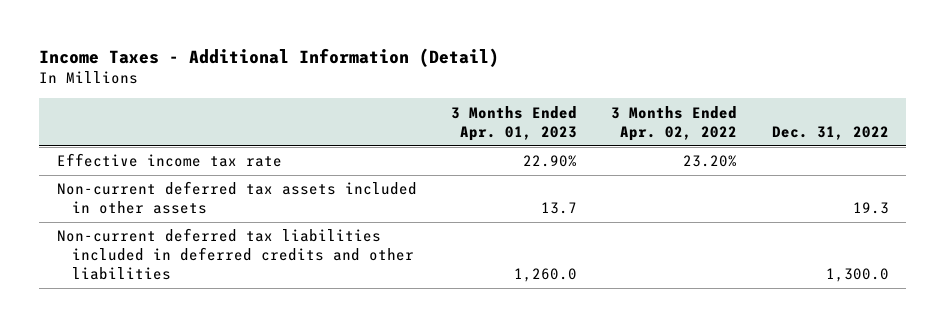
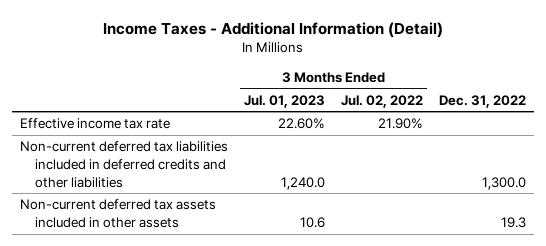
- | 3 Months Ended Apr. 01, 2023 | 3 Months Ended Apr. 02, 2022 | Dec. 31, 2022
+ | 3 Months Ended Jul. 01, 2023 | 3 Months Ended Jul. 02, 2022 | Dec. 31, 2022
moved down: Non-current deferred tax assets included in other assets | 10.6 | | 19.3

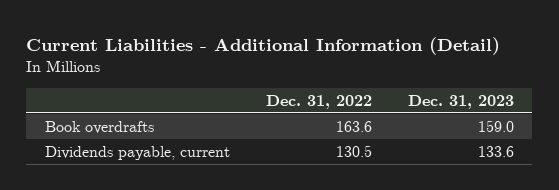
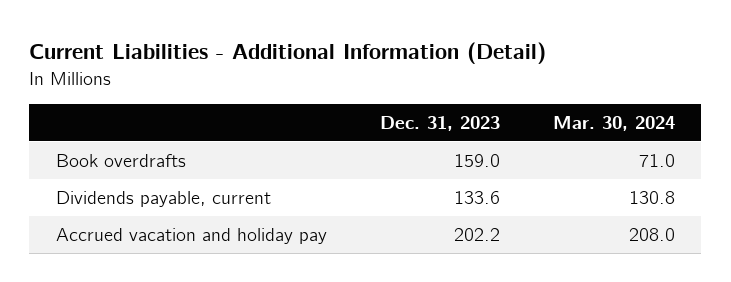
- | Dec. 31, 2022 | Dec. 31, 2023
+ | Dec. 31, 2023 | Mar. 30, 2024
+ Accrued vacation and holiday pay | 202.2 | 208.0

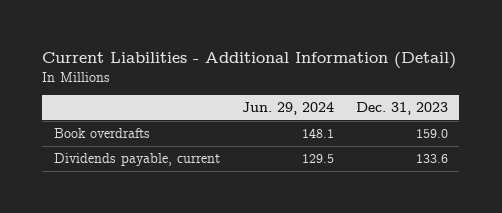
- | Dec. 31, 2023 | Mar. 30, 2024
+ | Jun. 29, 2024 | Dec. 31, 2023
- Accrued vacation and holiday pay | 202.2 | 208.0

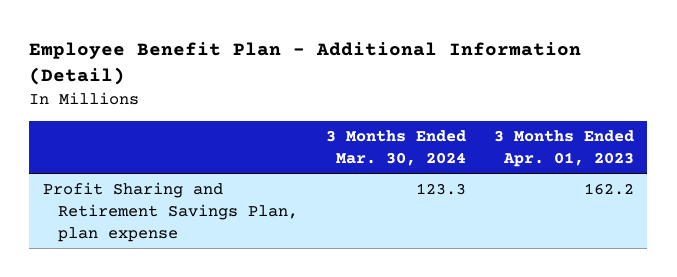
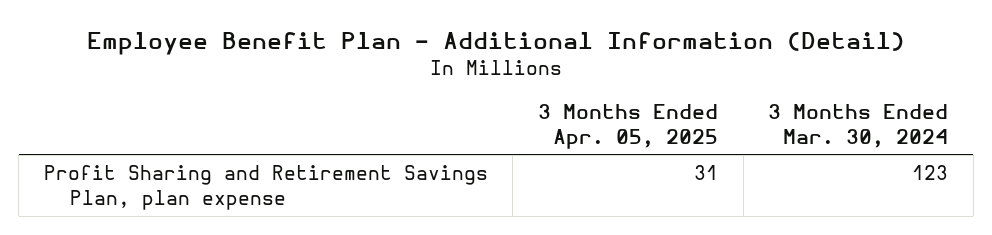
- | 3 Months Ended Mar. 30, 2024 | 3 Months Ended Apr. 01, 2023
+ | 3 Months Ended Apr. 05, 2025 | 3 Months Ended Mar. 30, 2024
- Profit Sharing and Retirement Savings Plan, plan expense | 123.3 | 162.2
+ Profit Sharing and Retirement Savings Plan, plan expense | 31 | 123

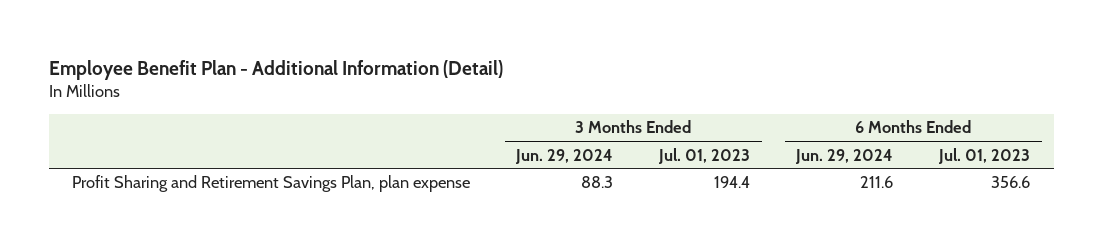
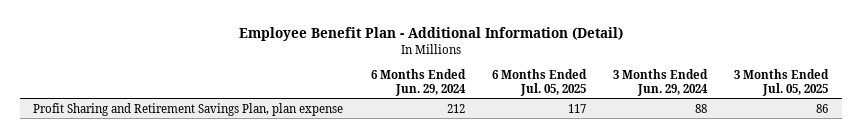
- | 3 Months Ended Jun. 29, 2024 | 3 Months Ended Jul. 01, 2023 | 6 Months Ended Jun. 29, 2024 | 6 Months Ended Jul. 01, 2023
+ | 6 Months Ended Jun. 29, 2024 | 6 Months Ended Jul. 05, 2025 | 3 Months Ended Jun. 29, 2024 | 3 Months Ended Jul. 05, 2025
- Profit Sharing and Retirement Savings Plan, plan expense | 88.3 | 194.4 | 211.6 | 356.6
+ Profit Sharing and Retirement Savings Plan, plan expense | 212 | 117 | 88 | 86

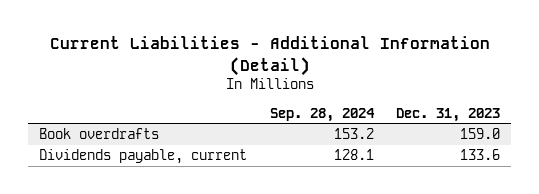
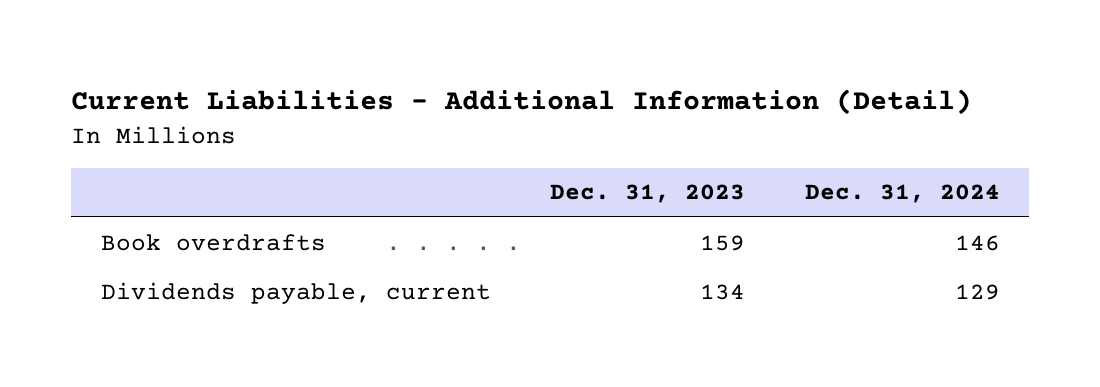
- | Sep. 28, 2024 | Dec. 31, 2023
+ | Dec. 31, 2023 | Dec. 31, 2024
- Book overdrafts | 153.2 | 159.0
- Dividends payable, current | 128.1 | 133.6
+ Book overdrafts | 159 | 146
+ Dividends payable, current | 134 | 129

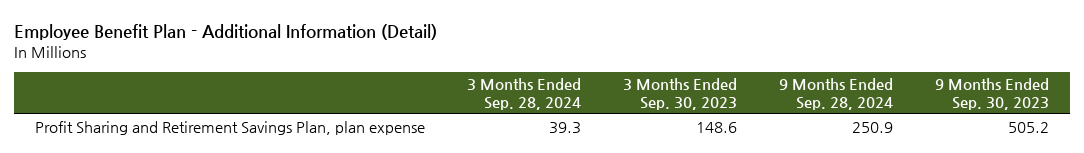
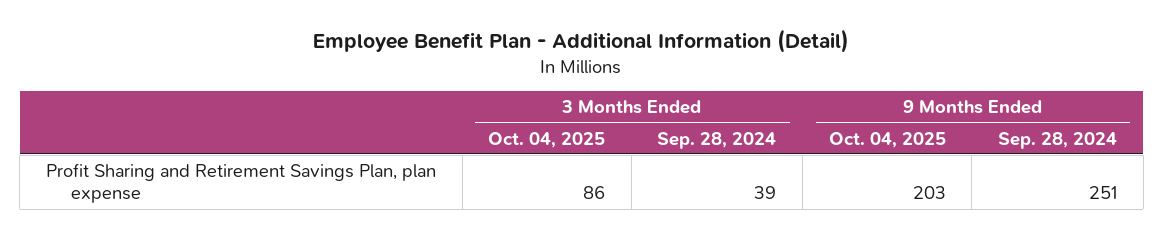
- | 3 Months Ended Sep. 28, 2024 | 3 Months Ended Sep. 30, 2023 | 9 Months Ended Sep. 28, 2024 | 9 Months Ended Sep. 30, 2023
+ | 3 Months Ended Oct. 04, 2025 | 3 Months Ended Sep. 28, 2024 | 9 Months Ended Oct. 04, 2025 | 9 Months Ended Sep. 28, 2024
- Profit Sharing and Retirement Savings Plan, plan expense | 39.3 | 148.6 | 250.9 | 505.2
+ Profit Sharing and Retirement Savings Plan, plan expense | 86 | 39 | 203 | 251

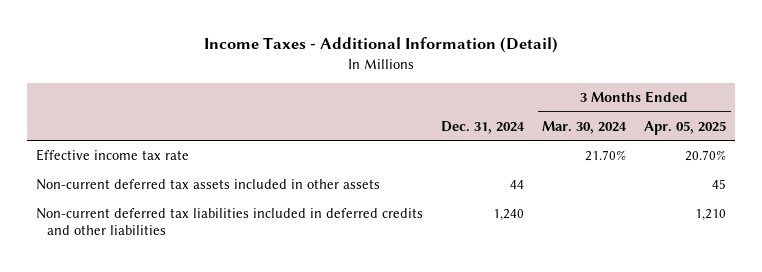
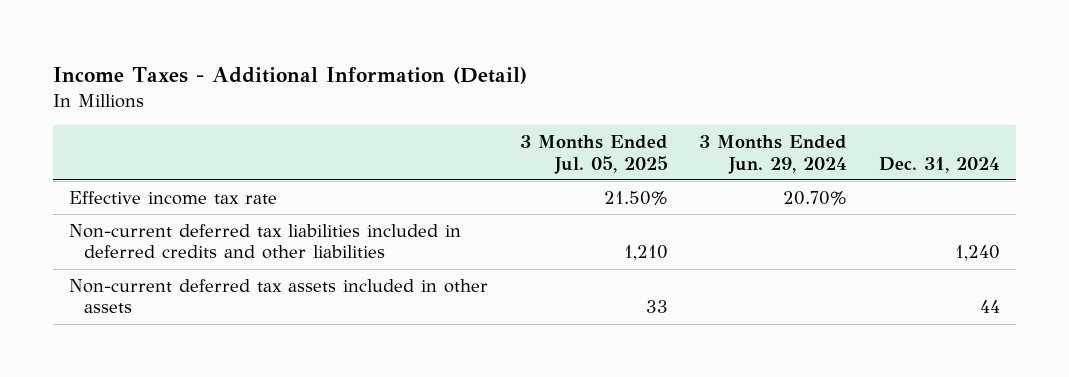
- | Dec. 31, 2024 | 3 Months Ended Mar. 30, 2024 | 3 Months Ended Apr. 05, 2025
+ | 3 Months Ended Jul. 05, 2025 | 3 Months Ended Jun. 29, 2024 | Dec. 31, 2024
moved down: Non-current deferred tax assets included in other assets | 33 | | 44

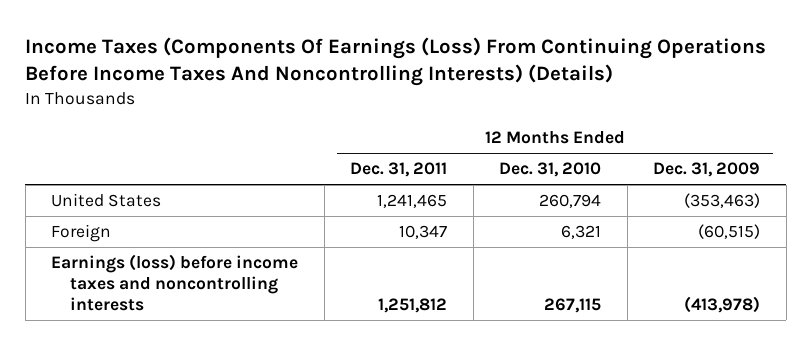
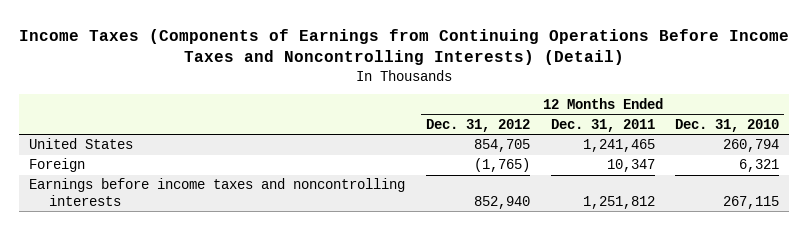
- Income Taxes (Components Of Earnings (Loss) From Continuing Operations Before Income Taxes And Noncontrolling Interests) (Details)
+ Income Taxes (Components of Earnings from Continuing Operations Before Income Taxes and Noncontrolling Interests) (Detail)
- | 12 Months Ended Dec. 31, 2011 | 12 Months Ended Dec. 31, 2010 | 12 Months Ended Dec. 31, 2009
+ | 12 Months Ended Dec. 31, 2012 | 12 Months Ended Dec. 31, 2011 | 12 Months Ended Dec. 31, 2010
- Earnings (loss) before income taxes and noncontrolling interests | 1,251,812 | 267,115 | (413,978)
+ Earnings before income taxes and noncontrolling interests | 852,940 | 1,251,812 | 267,115

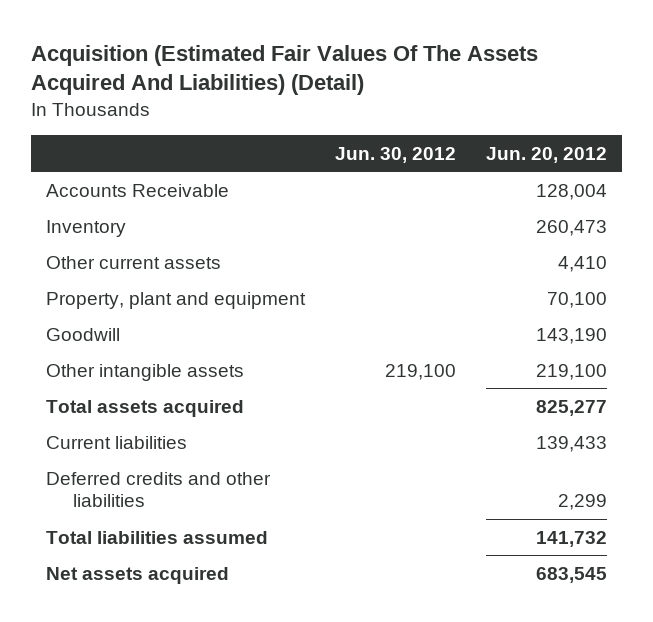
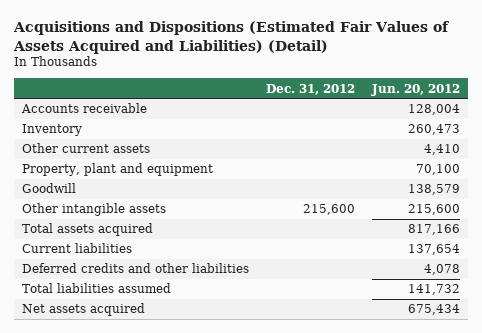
- Acquisition (Estimated Fair Values Of The Assets Acquired And Liabilities) (Detail)
+ Acquisitions and Dispositions (Estimated Fair Values of Assets Acquired and Liabilities) (Detail)
- | Jun. 30, 2012 | Jun. 20, 2012
+ | Dec. 31, 2012 | Jun. 20, 2012
- Accounts Receivable | | 128,004
+ Accounts receivable | | 128,004
- Goodwill | | 143,190
- Other intangible assets | 219,100 | 219,100
- Total assets acquired | | 825,277
- Current liabilities | | 139,433
- Deferred credits and other liabilities | | 2,299
+ Goodwill | | 138,579
+ Other intangible assets | 215,600 | 215,600
+ Total assets acquired | | 817,166
+ Current liabilities | | 137,654
+ Deferred credits and other liabilities | | 4,078
- Net assets acquired | | 683,545
+ Net assets acquired | | 675,434

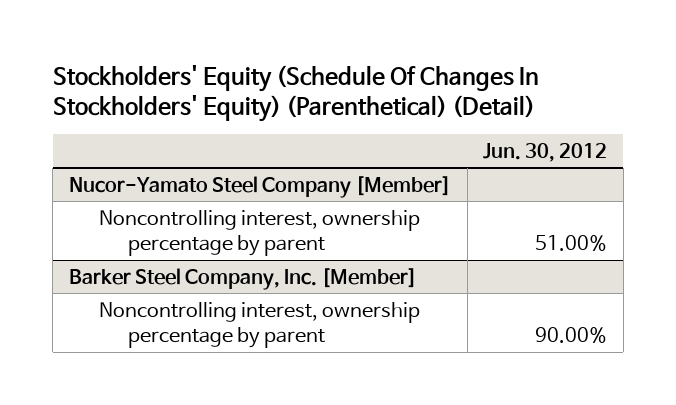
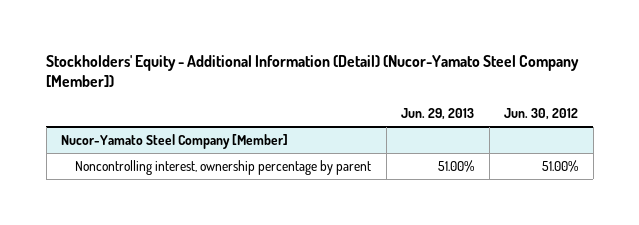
- Stockholders' Equity (Schedule Of Changes In Stockholders' Equity) (Parenthetical) (Detail)
+ Stockholders' Equity - Additional Information (Detail) (Nucor-Yamato Steel Company [Member])
- | Jun. 30, 2012
+ | Jun. 29, 2013 | Jun. 30, 2012
- Barker Steel Company, Inc. [Member]
- Noncontrolling interest, ownership percentage by parent | 90.00%

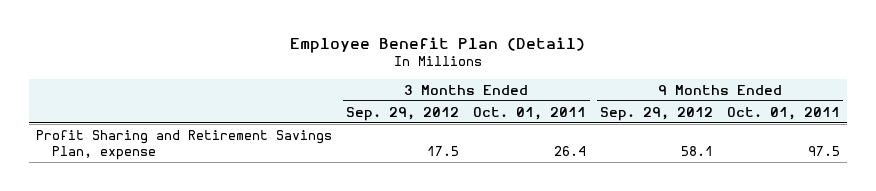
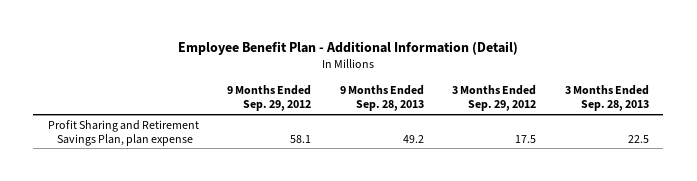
- Employee Benefit Plan (Detail)
+ Employee Benefit Plan - Additional Information (Detail)
- | 3 Months Ended Sep. 29, 2012 | 3 Months Ended Oct. 01, 2011 | 9 Months Ended Sep. 29, 2012 | 9 Months Ended Oct. 01, 2011
+ | 9 Months Ended Sep. 29, 2012 | 9 Months Ended Sep. 28, 2013 | 3 Months Ended Sep. 29, 2012 | 3 Months Ended Sep. 28, 2013
- Profit Sharing and Retirement Savings Plan, expense | 17.5 | 26.4 | 58.1 | 97.5
+ Profit Sharing and Retirement Savings Plan, plan expense | 58.1 | 49.2 | 17.5 | 22.5

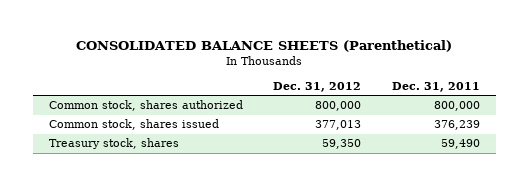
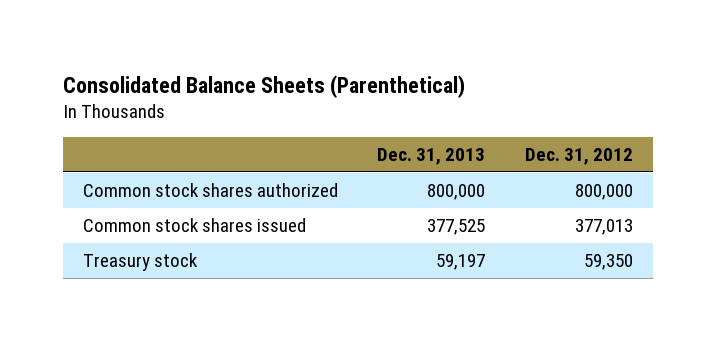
- CONSOLIDATED BALANCE SHEETS (Parenthetical)
+ Consolidated Balance Sheets (Parenthetical)
- | Dec. 31, 2012 | Dec. 31, 2011
+ | Dec. 31, 2013 | Dec. 31, 2012
- Common stock, shares authorized | 800,000 | 800,000
- Common stock, shares issued | 377,013 | 376,239
- Treasury stock, shares | 59,350 | 59,490
+ Common stock shares authorized | 800,000 | 800,000
+ Common stock shares issued | 377,525 | 377,013
+ Treasury stock | 59,197 | 59,350

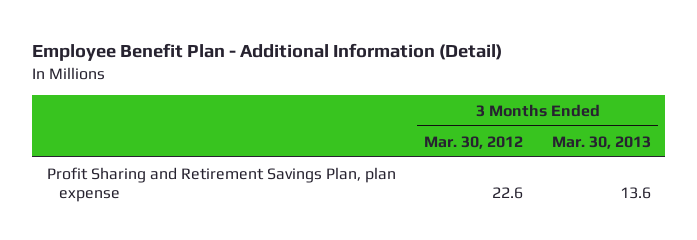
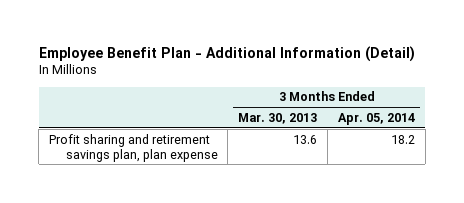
- | 3 Months Ended Mar. 30, 2012 | 3 Months Ended Mar. 30, 2013
+ | 3 Months Ended Mar. 30, 2013 | 3 Months Ended Apr. 05, 2014
- Profit Sharing and Retirement Savings Plan, plan expense | 22.6 | 13.6
+ Profit sharing and retirement savings plan, plan expense | 13.6 | 18.2

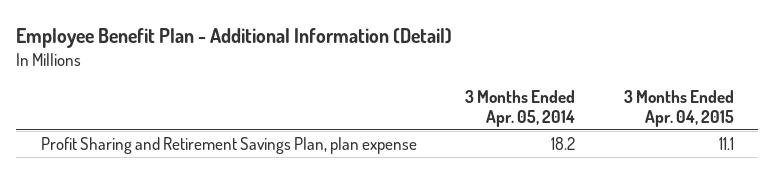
- | 3 Months Ended Mar. 30, 2013 | 3 Months Ended Apr. 05, 2014
+ | 3 Months Ended Apr. 05, 2014 | 3 Months Ended Apr. 04, 2015
- Profit sharing and retirement savings plan, plan expense | 13.6 | 18.2
+ Profit Sharing and Retirement Savings Plan, plan expense | 18.2 | 11.1

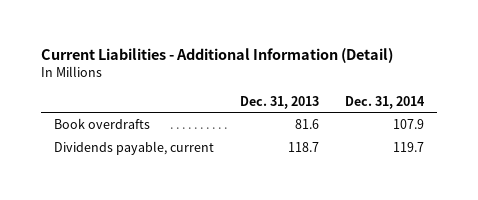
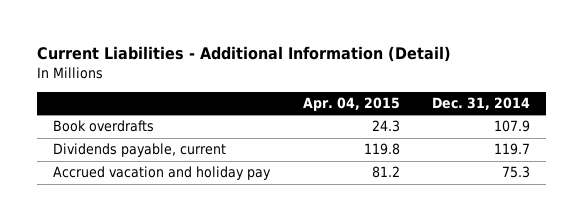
- | Dec. 31, 2013 | Dec. 31, 2014
+ | Apr. 04, 2015 | Dec. 31, 2014
+ Accrued vacation and holiday pay | 81.2 | 75.3

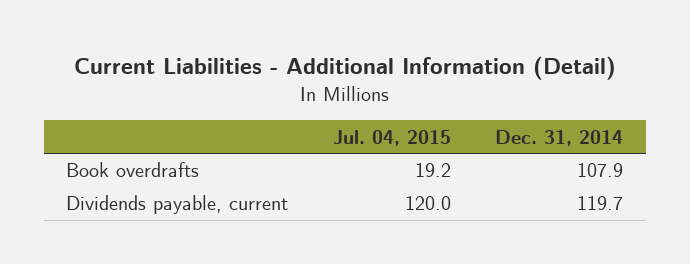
- | Apr. 04, 2015 | Dec. 31, 2014
+ | Jul. 04, 2015 | Dec. 31, 2014
- Accrued vacation and holiday pay | 81.2 | 75.3

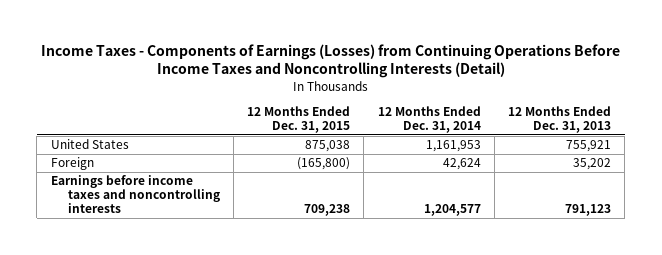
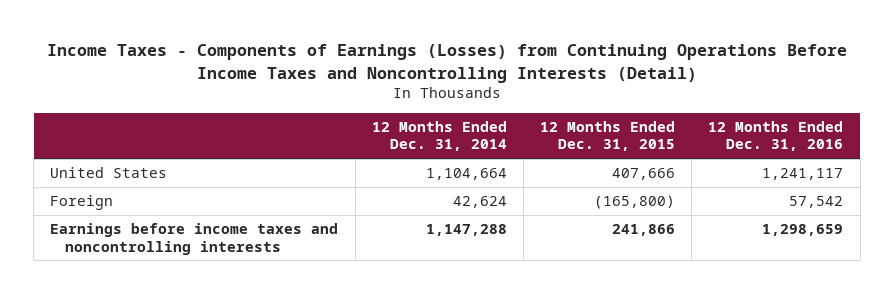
- | 12 Months Ended Dec. 31, 2015 | 12 Months Ended Dec. 31, 2014 | 12 Months Ended Dec. 31, 2013
+ | 12 Months Ended Dec. 31, 2014 | 12 Months Ended Dec. 31, 2015 | 12 Months Ended Dec. 31, 2016
- United States | 875,038 | 1,161,953 | 755,921
+ United States | 1,104,664 | 407,666 | 1,241,117
- Earnings before income taxes and noncontrolling interests | 709,238 | 1,204,577 | 791,123
+ Earnings before income taxes and noncontrolling interests | 1,147,288 | 241,866 | 1,298,659

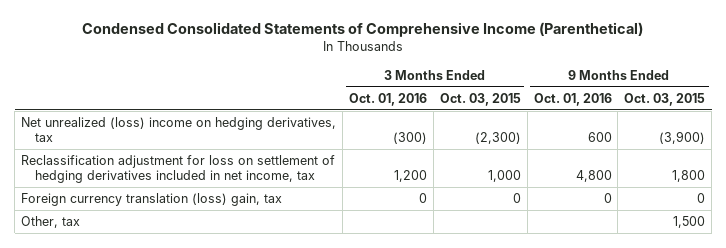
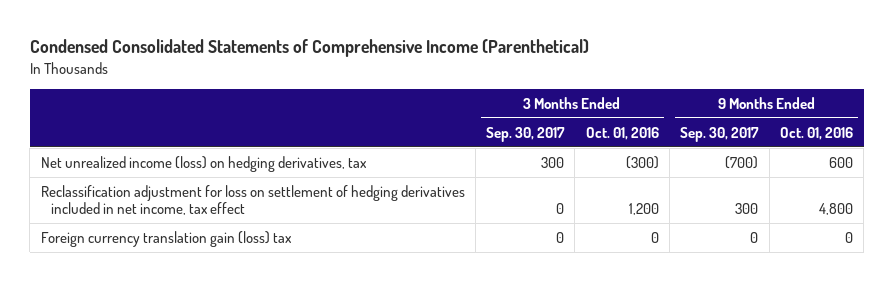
- | 3 Months Ended Oct. 01, 2016 | 3 Months Ended Oct. 03, 2015 | 9 Months Ended Oct. 01, 2016 | 9 Months Ended Oct. 03, 2015
+ | 3 Months Ended Sep. 30, 2017 | 3 Months Ended Oct. 01, 2016 | 9 Months Ended Sep. 30, 2017 | 9 Months Ended Oct. 01, 2016
- Net unrealized (loss) income on hedging derivatives, tax | (300) | (2,300) | 600 | (3,900)
- Reclassification adjustment for loss on settlement of hedging derivatives included in net income, tax | 1,200 | 1,000 | 4,800 | 1,800
- Foreign currency translation (loss) gain, tax | 0 | 0 | 0 | 0
- Other, tax | | | | 1,500
+ Net unrealized income (loss) on hedging derivatives, tax | 300 | (300) | (700) | 600
+ Reclassification adjustment for loss on settlement of hedging derivatives included in net income, tax effect | 0 | 1,200 | 300 | 4,800
+ Foreign currency translation gain (loss) tax | 0 | 0 | 0 | 0

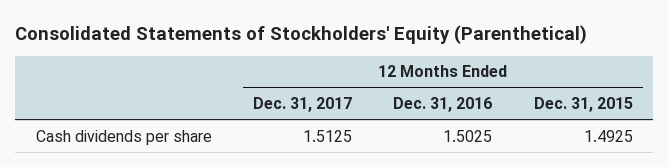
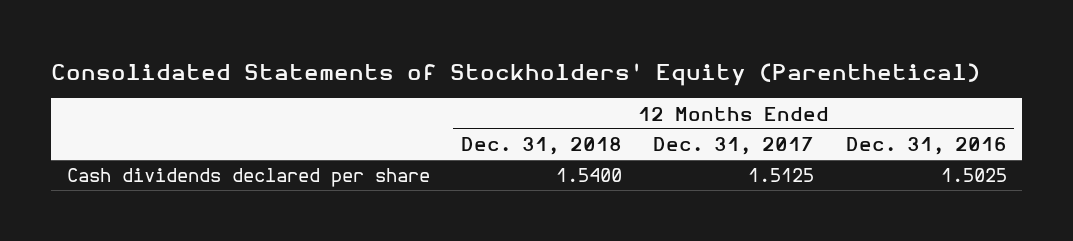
- | 12 Months Ended Dec. 31, 2017 | 12 Months Ended Dec. 31, 2016 | 12 Months Ended Dec. 31, 2015
+ | 12 Months Ended Dec. 31, 2018 | 12 Months Ended Dec. 31, 2017 | 12 Months Ended Dec. 31, 2016
- Cash dividends per share | 1.5125 | 1.5025 | 1.4925
+ Cash dividends declared per share | 1.5400 | 1.5125 | 1.5025

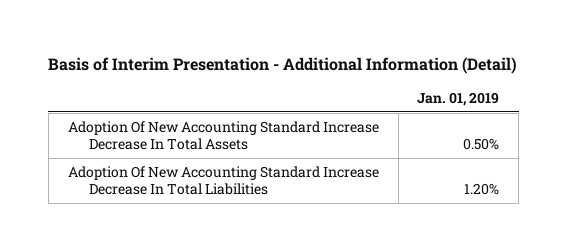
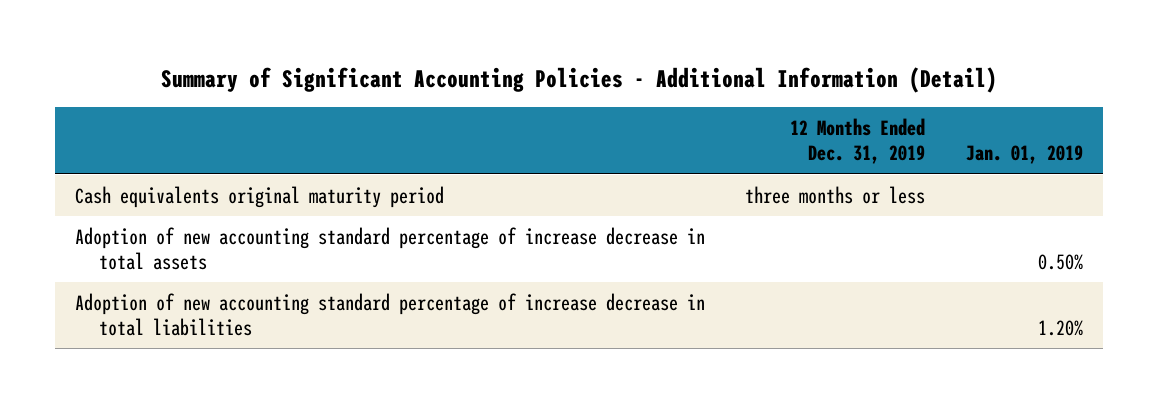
- Basis of Interim Presentation - Additional Information (Detail)
+ Summary of Significant Accounting Policies - Additional Information (Detail)
- | Jan. 01, 2019
+ | 12 Months Ended Dec. 31, 2019 | Jan. 01, 2019
- Adoption Of New Accounting Standard Increase Decrease In Total Assets | 0.50%
- Adoption Of New Accounting Standard Increase Decrease In Total Liabilities | 1.20%
+ Cash equivalents original maturity period | three months or less |
+ Adoption of new accounting standard percentage of increase decrease in total assets | | 0.50%
+ Adoption of new accounting standard percentage of increase decrease in total liabilities | | 1.20%

